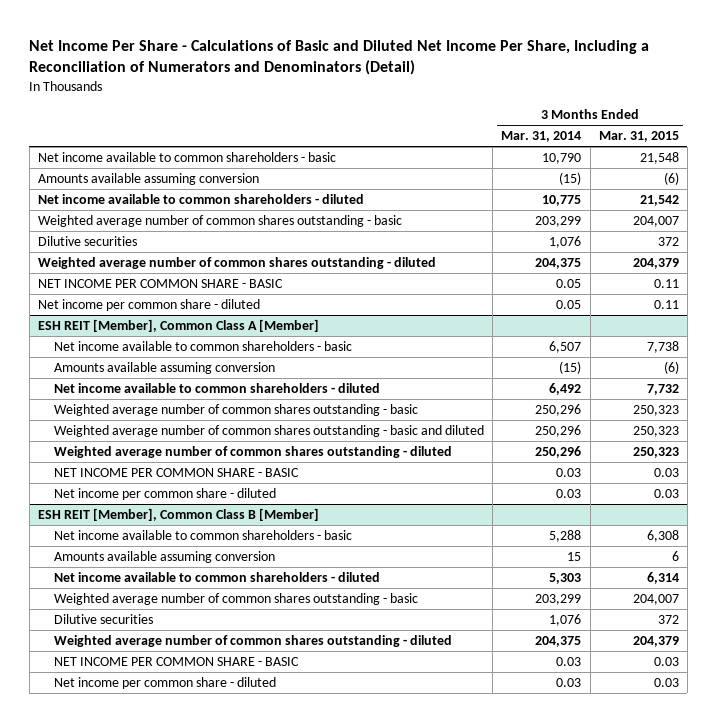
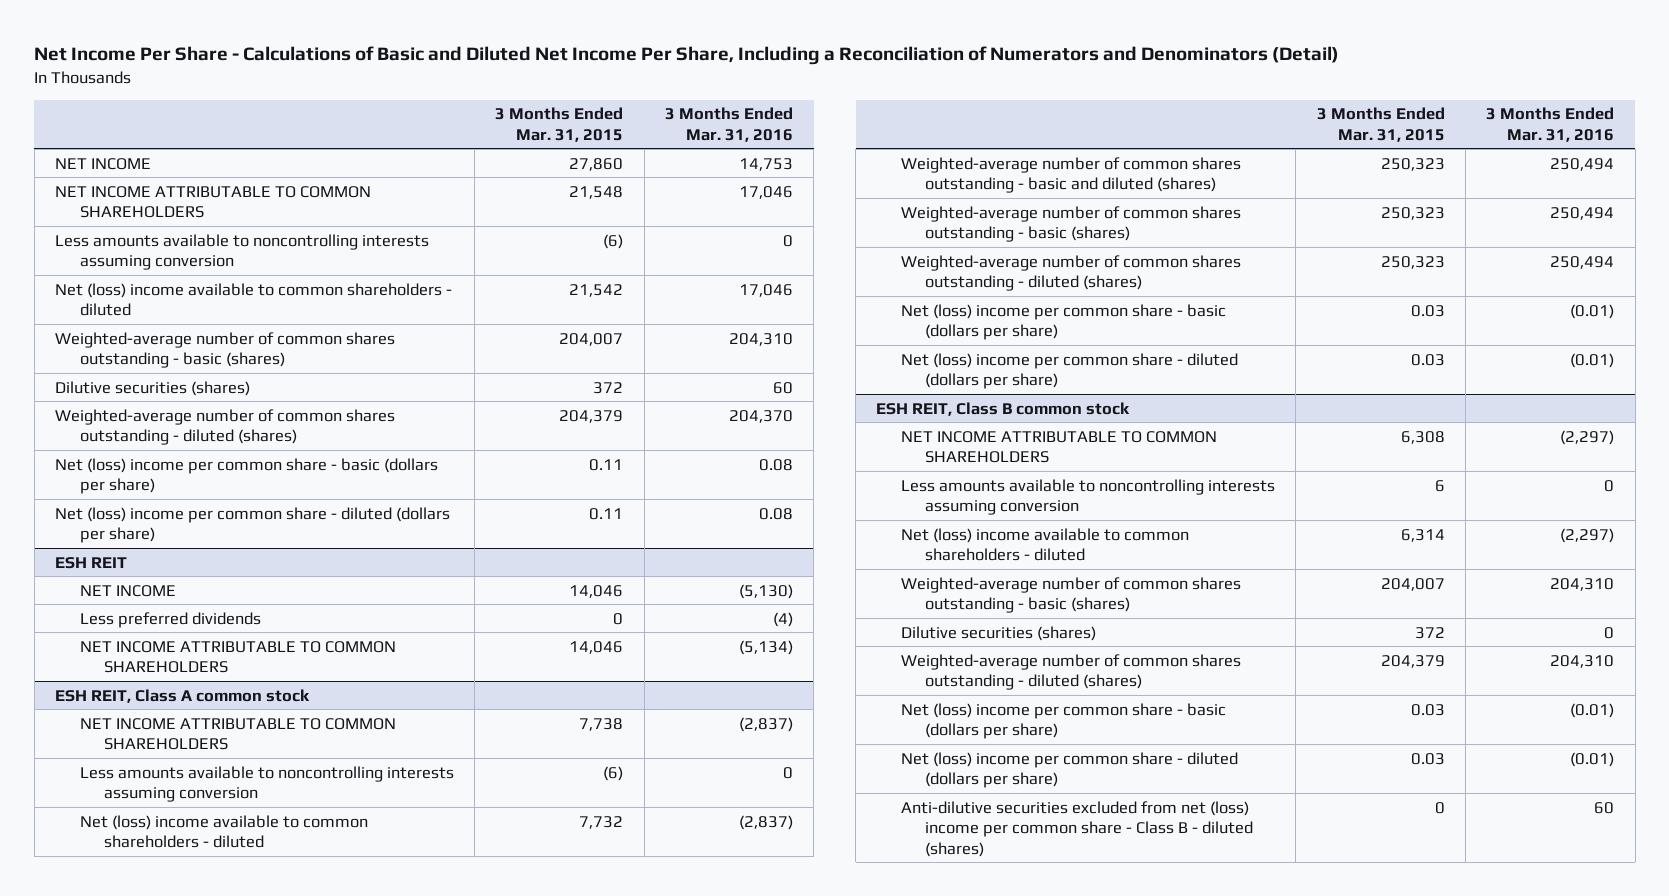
- | 3 Months Ended Mar. 31, 2014 | 3 Months Ended Mar. 31, 2015
+ | 3 Months Ended Mar. 31, 2015 | 3 Months Ended Mar. 31, 2016
- Net income available to common shareholders - basic | 10,790 | 21,548
- Amounts available assuming conversion | (15) | (6)
- Net income available to common shareholders - diluted | 10,775 | 21,542
- Weighted average number of common shares outstanding - basic | 203,299 | 204,007
- Dilutive securities | 1,076 | 372
- Weighted average number of common shares outstanding - diluted | 204,375 | 204,379
- NET INCOME PER COMMON SHARE - BASIC | 0.05 | 0.11
- Net income per common share - diluted | 0.05 | 0.11
- ESH REIT [Member], Common Class A [Member]
- Net income available to common shareholders - basic | 6,507 | 7,738
- Amounts available assuming conversion | (15) | (6)
- Net income available to common shareholders - diluted | 6,492 | 7,732
- Weighted average number of common shares outstanding - basic | 250,296 | 250,323
- Weighted average number of common shares outstanding - basic and diluted | 250,296 | 250,323
- Weighted average number of common shares outstanding - diluted | 250,296 | 250,323
- NET INCOME PER COMMON SHARE - BASIC | 0.03 | 0.03
- Net income per common share - diluted | 0.03 | 0.03
- ESH REIT [Member], Common Class B [Member]
- Net income available to common shareholders - basic | 5,288 | 6,308
- Amounts available assuming conversion | 15 | 6
- Net income available to common shareholders - diluted | 5,303 | 6,314
- Weighted average number of common shares outstanding - basic | 203,299 | 204,007
- Dilutive securities | 1,076 | 372
- Weighted average number of common shares outstanding - diluted | 204,375 | 204,379
- NET INCOME PER COMMON SHARE - BASIC | 0.03 | 0.03
- Net income per common share - diluted | 0.03 | 0.03
+ NET INCOME | 27,860 | 14,753
+ NET INCOME ATTRIBUTABLE TO COMMON SHAREHOLDERS | 21,548 | 17,046
+ Less amounts available to noncontrolling interests assuming conversion | (6) | 0
+ Net (loss) income available to common shareholders - diluted | 21,542 | 17,046
+ Weighted-average number of common shares outstanding - basic (shares) | 204,007 | 204,310
+ Dilutive securities (shares) | 372 | 60
+ Weighted-average number of common shares outstanding - diluted (shares) | 204,379 | 204,370
+ Net (loss) income per common share - basic (dollars per share) | 0.11 | 0.08
+ Net (loss) income per common share - diluted (dollars per share) | 0.11 | 0.08
+ ESH REIT
+ NET INCOME | 14,046 | (5,130)
+ Less preferred dividends | 0 | (4)
+ NET INCOME ATTRIBUTABLE TO COMMON SHAREHOLDERS | 14,046 | (5,134)
+ ESH REIT, Class A common stock
+ NET INCOME ATTRIBUTABLE TO COMMON SHAREHOLDERS | 7,738 | (2,837)
+ Less amounts available to noncontrolling interests assuming conversion | (6) | 0
+ Net (loss) income available to common shareholders - diluted | 7,732 | (2,837)
+ Weighted-average number of common shares outstanding - basic and diluted (shares) | 250,323 | 250,494
+ Weighted-average number of common shares outstanding - basic (shares) | 250,323 | 250,494
+ Weighted-average number of common shares outstanding - diluted (shares) | 250,323 | 250,494
+ Net (loss) income per common share - basic (dollars per share) | 0.03 | (0.01)
+ Net (loss) income per common share - diluted (dollars per share) | 0.03 | (0.01)
+ ESH REIT, Class B common stock
+ NET INCOME ATTRIBUTABLE TO COMMON SHAREHOLDERS | 6,308 | (2,297)
+ Less amounts available to noncontrolling interests assuming conversion | 6 | 0
+ Net (loss) income available to common shareholders - diluted | 6,314 | (2,297)
+ Weighted-average number of common shares outstanding - basic (shares) | 204,007 | 204,310
+ Dilutive securities (shares) | 372 | 0
+ Weighted-average number of common shares outstanding - diluted (shares) | 204,379 | 204,310
+ Net (loss) income per common share - basic (dollars per share) | 0.03 | (0.01)
+ Net (loss) income per common share - diluted (dollars per share) | 0.03 | (0.01)
+ Anti-dilutive securities excluded from net (loss) income per common share - Class B - diluted (shares) | 0 | 60

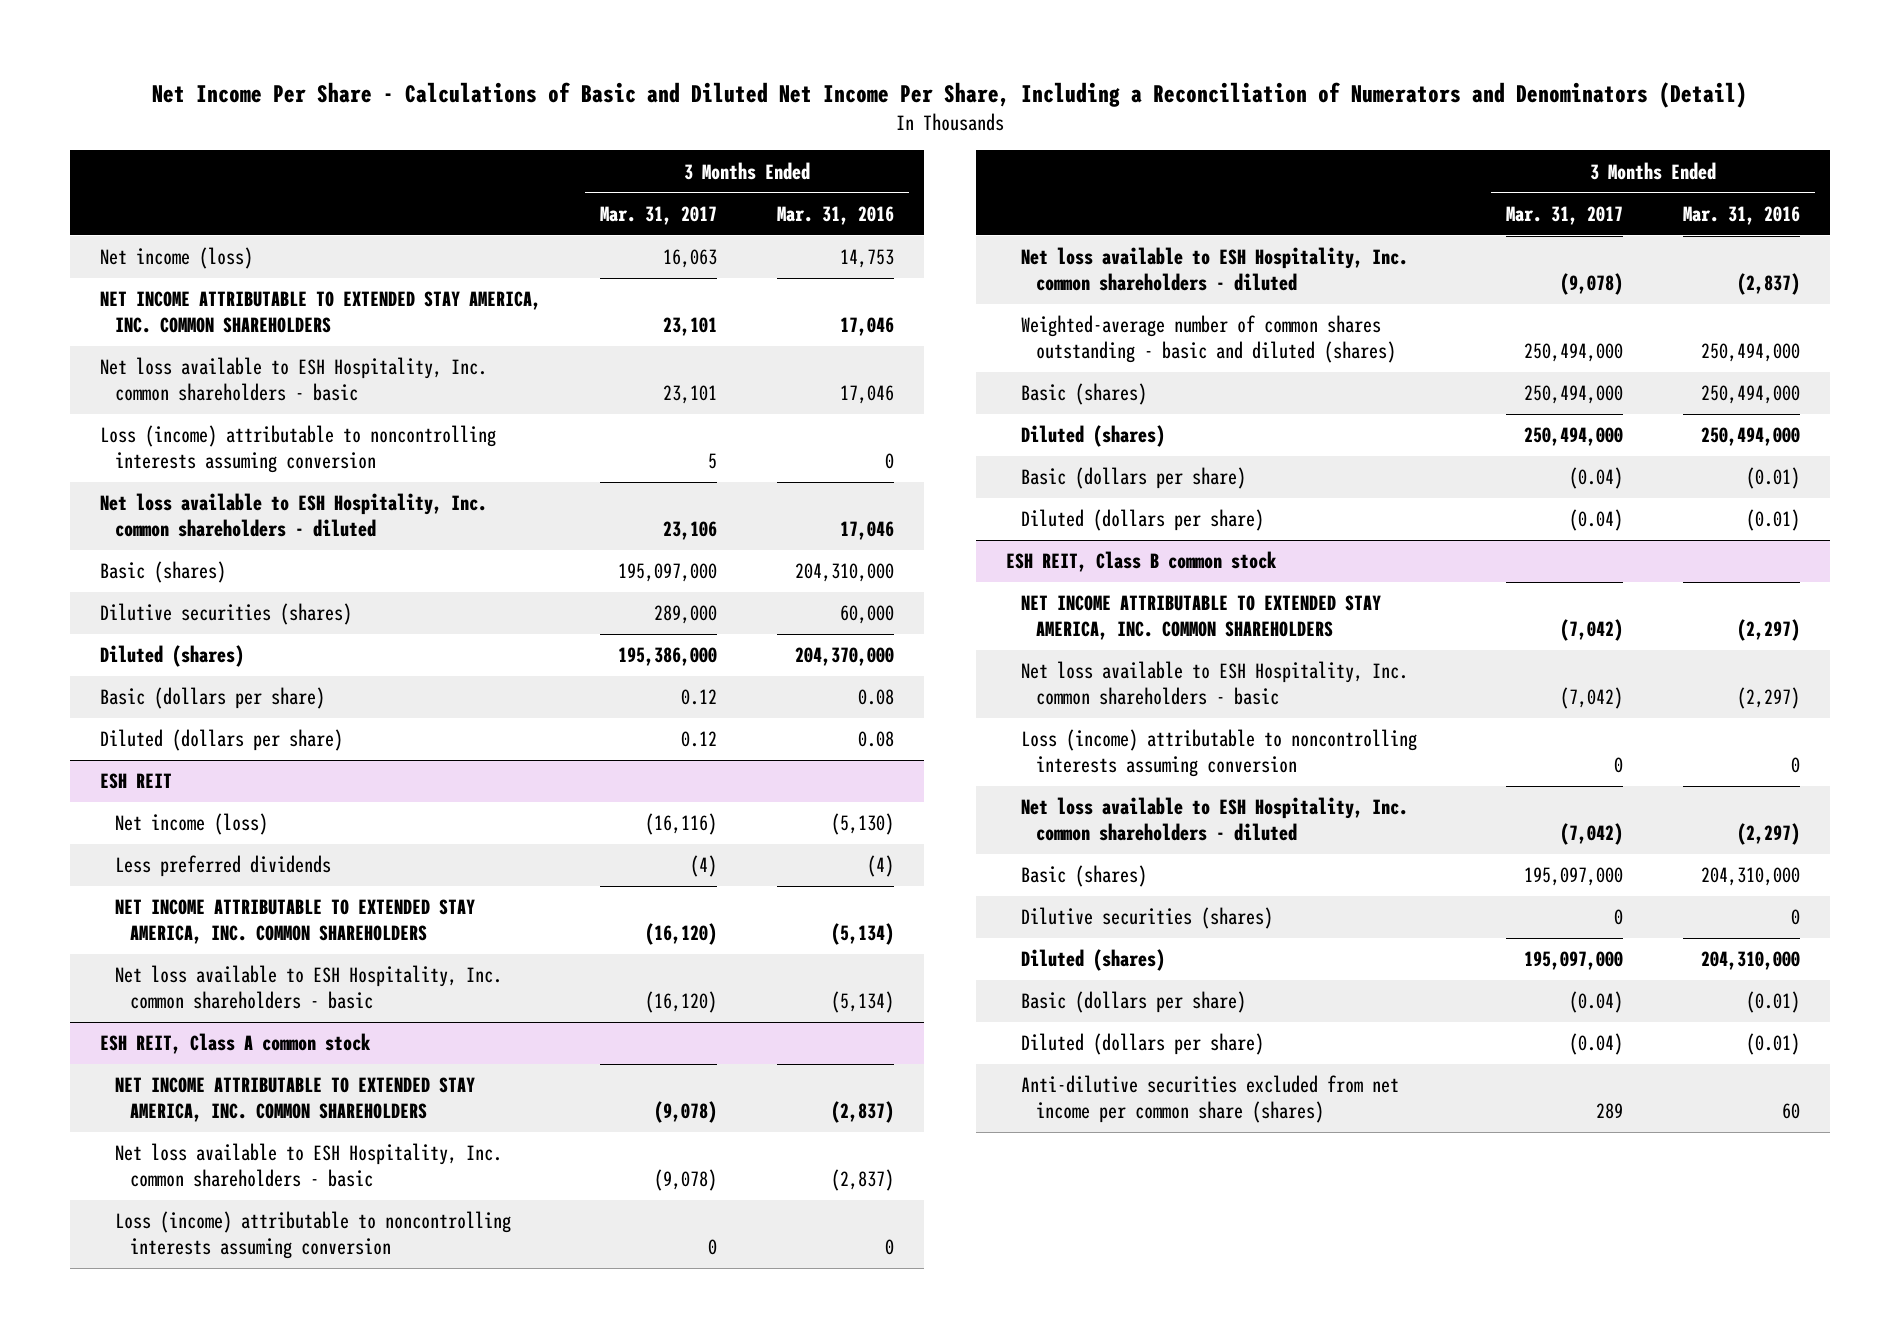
- | 3 Months Ended Mar. 31, 2015 | 3 Months Ended Mar. 31, 2016
+ | 3 Months Ended Mar. 31, 2017 | 3 Months Ended Mar. 31, 2016
- NET INCOME | 27,860 | 14,753
- NET INCOME ATTRIBUTABLE TO COMMON SHAREHOLDERS | 21,548 | 17,046
- Less amounts available to noncontrolling interests assuming conversion | (6) | 0
- Net (loss) income available to common shareholders - diluted | 21,542 | 17,046
- Weighted-average number of common shares outstanding - basic (shares) | 204,007 | 204,310
- Dilutive securities (shares) | 372 | 60
- Weighted-average number of common shares outstanding - diluted (shares) | 204,379 | 204,370
- Net (loss) income per common share - basic (dollars per share) | 0.11 | 0.08
- Net (loss) income per common share - diluted (dollars per share) | 0.11 | 0.08
+ Net income (loss) | 16,063 | 14,753
+ NET INCOME ATTRIBUTABLE TO EXTENDED STAY AMERICA, INC. COMMON SHAREHOLDERS | 23,101 | 17,046
+ Net loss available to ESH Hospitality, Inc. common shareholders - basic | 23,101 | 17,046
+ Loss (income) attributable to noncontrolling interests assuming conversion | 5 | 0
+ Net loss available to ESH Hospitality, Inc. common shareholders - diluted | 23,106 | 17,046
+ Basic (shares) | 195,097,000 | 204,310,000
+ Dilutive securities (shares) | 289,000 | 60,000
+ Diluted (shares) | 195,386,000 | 204,370,000
+ Basic (dollars per share) | 0.12 | 0.08
+ Diluted (dollars per share) | 0.12 | 0.08
@ ESH REIT
- NET INCOME | 14,046 | (5,130)
+ Net income (loss) | (16,116) | (5,130)
- NET INCOME ATTRIBUTABLE TO COMMON SHAREHOLDERS | 14,046 | (5,134)
+ NET INCOME ATTRIBUTABLE TO EXTENDED STAY AMERICA, INC. COMMON SHAREHOLDERS | (16,120) | (5,134)
+ Net loss available to ESH Hospitality, Inc. common shareholders - basic | (16,120) | (5,134)
@ ESH REIT, Class A common stock
- NET INCOME ATTRIBUTABLE TO COMMON SHAREHOLDERS | 7,738 | (2,837)
- Less amounts available to noncontrolling interests assuming conversion | (6) | 0
- Net (loss) income available to common shareholders - diluted | 7,732 | (2,837)
- Weighted-average number of common shares outstanding - basic and diluted (shares) | 250,323 | 250,494
- Weighted-average number of common shares outstanding - basic (shares) | 250,323 | 250,494
- Weighted-average number of common shares outstanding - diluted (shares) | 250,323 | 250,494
- Net (loss) income per common share - basic (dollars per share) | 0.03 | (0.01)
- Net (loss) income per common share - diluted (dollars per share) | 0.03 | (0.01)
+ NET INCOME ATTRIBUTABLE TO EXTENDED STAY AMERICA, INC. COMMON SHAREHOLDERS | (9,078) | (2,837)
+ Net loss available to ESH Hospitality, Inc. common shareholders - basic | (9,078) | (2,837)
+ Loss (income) attributable to noncontrolling interests assuming conversion | 0 | 0
+ Net loss available to ESH Hospitality, Inc. common shareholders - diluted | (9,078) | (2,837)
+ Weighted-average number of common shares outstanding - basic and diluted (shares) | 250,494,000 | 250,494,000
+ Basic (shares) | 250,494,000 | 250,494,000
+ Diluted (shares) | 250,494,000 | 250,494,000
+ Basic (dollars per share) | (0.04) | (0.01)
+ Diluted (dollars per share) | (0.04) | (0.01)
@ ESH REIT, Class B common stock
- NET INCOME ATTRIBUTABLE TO COMMON SHAREHOLDERS | 6,308 | (2,297)
- Less amounts available to noncontrolling interests assuming conversion | 6 | 0
- Net (loss) income available to common shareholders - diluted | 6,314 | (2,297)
- Weighted-average number of common shares outstanding - basic (shares) | 204,007 | 204,310
+ NET INCOME ATTRIBUTABLE TO EXTENDED STAY AMERICA, INC. COMMON SHAREHOLDERS | (7,042) | (2,297)
+ Net loss available to ESH Hospitality, Inc. common shareholders - basic | (7,042) | (2,297)
+ Loss (income) attributable to noncontrolling interests assuming conversion | 0 | 0
+ Net loss available to ESH Hospitality, Inc. common shareholders - diluted | (7,042) | (2,297)
+ Basic (shares) | 195,097,000 | 204,310,000
- Weighted-average number of common shares outstanding - diluted (shares) | 204,379 | 204,310
- Net (loss) income per common share - basic (dollars per share) | 0.03 | (0.01)
- Net (loss) income per common share - diluted (dollars per share) | 0.03 | (0.01)
- Anti-dilutive securities excluded from net (loss) income per common share - Class B - diluted (shares) | 0 | 60
+ Diluted (shares) | 195,097,000 | 204,310,000
+ Basic (dollars per share) | (0.04) | (0.01)
+ Diluted (dollars per share) | (0.04) | (0.01)
+ Anti-dilutive securities excluded from net income per common share (shares) | 289 | 60

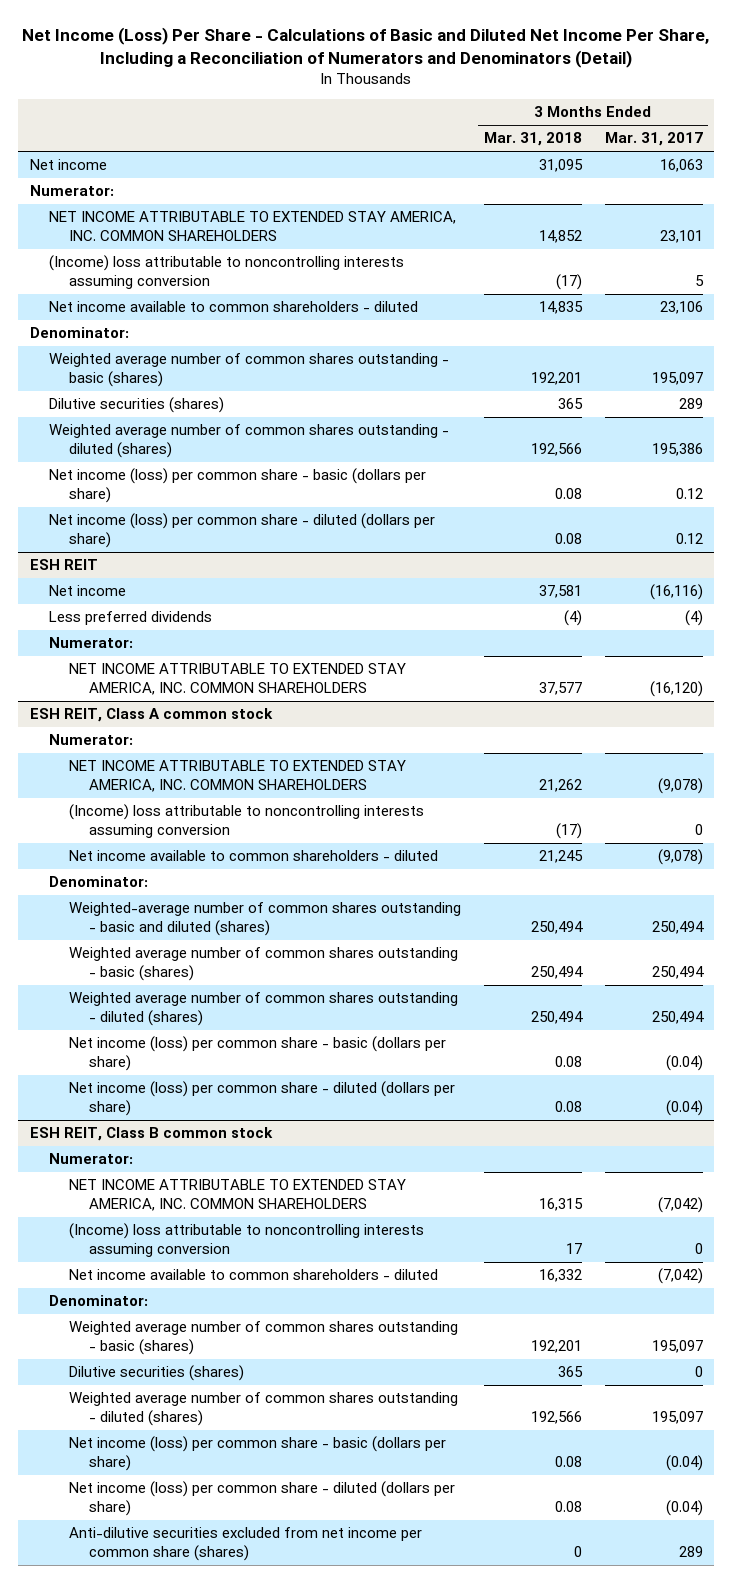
- Net Income Per Share - Calculations of Basic and Diluted Net Income Per Share, Including a Reconciliation of Numerators and Denominators (Detail)
+ Net Income (Loss) Per Share - Calculations of Basic and Diluted Net Income Per Share, Including a Reconciliation of Numerators and Denominators (Detail)
- | 3 Months Ended Mar. 31, 2017 | 3 Months Ended Mar. 31, 2016
+ | 3 Months Ended Mar. 31, 2018 | 3 Months Ended Mar. 31, 2017
- Net income (loss) | 16,063 | 14,753
+ Net income | 31,095 | 16,063
+ Numerator:
- Net loss available to ESH Hospitality, Inc. common shareholders - basic | 23,101 | 17,046
- Loss (income) attributable to noncontrolling interests assuming conversion | 5 | 0
- Net loss available to ESH Hospitality, Inc. common shareholders - diluted | 23,106 | 17,046
- Basic (shares) | 195,097,000 | 204,310,000
- Dilutive securities (shares) | 289,000 | 60,000
- Diluted (shares) | 195,386,000 | 204,370,000
- Basic (dollars per share) | 0.12 | 0.08
- Diluted (dollars per share) | 0.12 | 0.08
+ (Income) loss attributable to noncontrolling interests assuming conversion | (17) | 5
+ Net income available to common shareholders - diluted | 14,835 | 23,106
+ Denominator:
+ Weighted average number of common shares outstanding - basic (shares) | 192,201 | 195,097
+ Dilutive securities (shares) | 365 | 289
+ Weighted average number of common shares outstanding - diluted (shares) | 192,566 | 195,386
+ Net income (loss) per common share - basic (dollars per share) | 0.08 | 0.12
+ Net income (loss) per common share - diluted (dollars per share) | 0.08 | 0.12
@ ESH REIT
- Net income (loss) | (16,116) | (5,130)
+ Net income | 37,581 | (16,116)
+ Numerator:
- Net loss available to ESH Hospitality, Inc. common shareholders - basic | (16,120) | (5,134)
@ ESH REIT, Class A common stock
+ Numerator:
- Net loss available to ESH Hospitality, Inc. common shareholders - basic | (9,078) | (2,837)
- Loss (income) attributable to noncontrolling interests assuming conversion | 0 | 0
- Net loss available to ESH Hospitality, Inc. common shareholders - diluted | (9,078) | (2,837)
- Weighted-average number of common shares outstanding - basic and diluted (shares) | 250,494,000 | 250,494,000
- Basic (shares) | 250,494,000 | 250,494,000
- Diluted (shares) | 250,494,000 | 250,494,000
- Basic (dollars per share) | (0.04) | (0.01)
- Diluted (dollars per share) | (0.04) | (0.01)
+ (Income) loss attributable to noncontrolling interests assuming conversion | (17) | 0
+ Net income available to common shareholders - diluted | 21,245 | (9,078)
+ Denominator:
+ Weighted-average number of common shares outstanding - basic and diluted (shares) | 250,494 | 250,494
+ Weighted average number of common shares outstanding - basic (shares) | 250,494 | 250,494
+ Weighted average number of common shares outstanding - diluted (shares) | 250,494 | 250,494
+ Net income (loss) per common share - basic (dollars per share) | 0.08 | (0.04)
+ Net income (loss) per common share - diluted (dollars per share) | 0.08 | (0.04)
@ ESH REIT, Class B common stock
+ Numerator:
- Net loss available to ESH Hospitality, Inc. common shareholders - basic | (7,042) | (2,297)
- Loss (income) attributable to noncontrolling interests assuming conversion | 0 | 0
- Net loss available to ESH Hospitality, Inc. common shareholders - diluted | (7,042) | (2,297)
- Basic (shares) | 195,097,000 | 204,310,000
+ (Income) loss attributable to noncontrolling interests assuming conversion | 17 | 0
+ Net income available to common shareholders - diluted | 16,332 | (7,042)
+ Denominator:
+ Weighted average number of common shares outstanding - basic (shares) | 192,201 | 195,097
- Diluted (shares) | 195,097,000 | 204,310,000
- Basic (dollars per share) | (0.04) | (0.01)
- Diluted (dollars per share) | (0.04) | (0.01)
+ Weighted average number of common shares outstanding - diluted (shares) | 192,566 | 195,097
+ Net income (loss) per common share - basic (dollars per share) | 0.08 | (0.04)
+ Net income (loss) per common share - diluted (dollars per share) | 0.08 | (0.04)

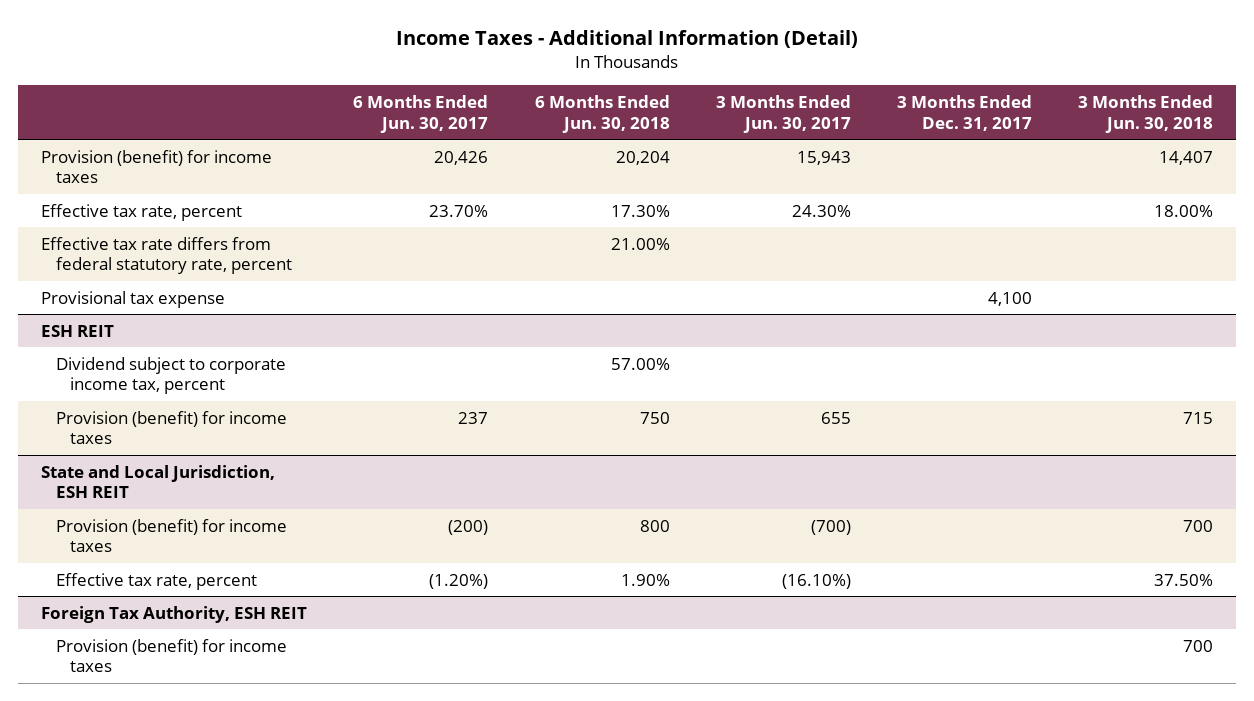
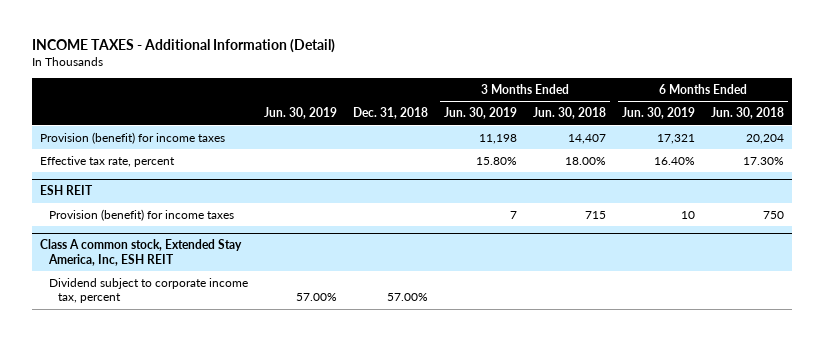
- Income Taxes - Additional Information (Detail)
+ INCOME TAXES - Additional Information (Detail)
- | 6 Months Ended Jun. 30, 2017 | 6 Months Ended Jun. 30, 2018 | 3 Months Ended Jun. 30, 2017 | 3 Months Ended Dec. 31, 2017 | 3 Months Ended Jun. 30, 2018
+ | Jun. 30, 2019 | Dec. 31, 2018 | 3 Months Ended Jun. 30, 2019 | 3 Months Ended Jun. 30, 2018 | 6 Months Ended Jun. 30, 2019 | 6 Months Ended Jun. 30, 2018
- Effective tax rate differs from federal statutory rate, percent | | 21.00% | | |
- Provisional tax expense | | | | 4,100 |
@ ESH REIT
- Dividend subject to corporate income tax, percent | | 57.00% | | |
- State and Local Jurisdiction, ESH REIT
- Provision (benefit) for income taxes | (200) | 800 | (700) | | 700
- Effective tax rate, percent | (1.20%) | 1.90% | (16.10%) | | 37.50%
- Foreign Tax Authority, ESH REIT
- Provision (benefit) for income taxes | | | | | 700
+ Class A common stock, Extended Stay America, Inc, ESH REIT
+ Dividend subject to corporate income tax, percent | 57.00% | 57.00% | | | |

